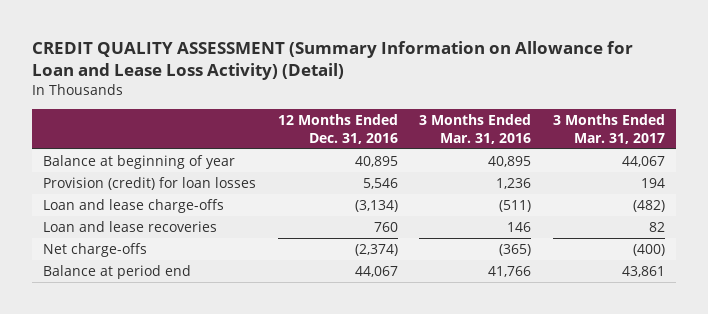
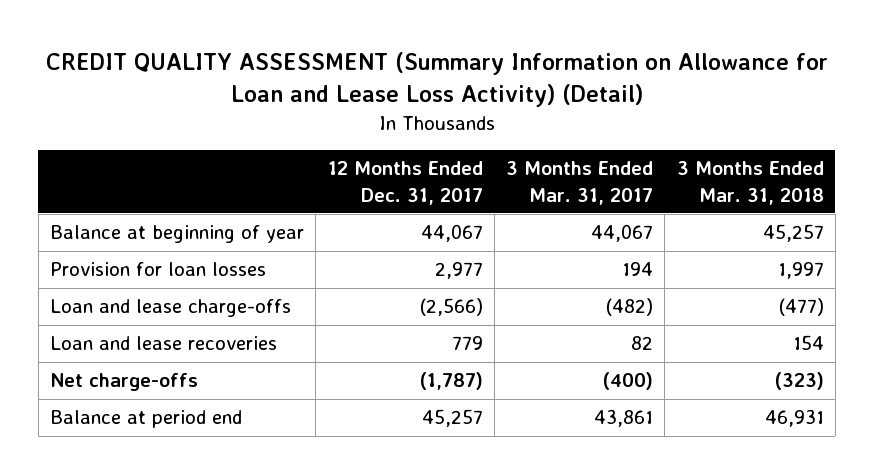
- | 12 Months Ended Dec. 31, 2016 | 3 Months Ended Mar. 31, 2016 | 3 Months Ended Mar. 31, 2017
+ | 12 Months Ended Dec. 31, 2017 | 3 Months Ended Mar. 31, 2017 | 3 Months Ended Mar. 31, 2018
- Provision (credit) for loan losses | 5,546 | 1,236 | 194
+ Provision for loan losses | 2,977 | 194 | 1,997

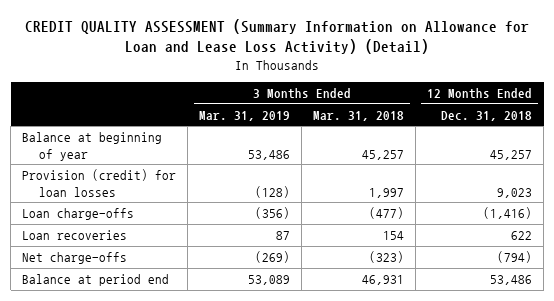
- | 12 Months Ended Dec. 31, 2017 | 3 Months Ended Mar. 31, 2017 | 3 Months Ended Mar. 31, 2018
+ | 3 Months Ended Mar. 31, 2019 | 3 Months Ended Mar. 31, 2018 | 12 Months Ended Dec. 31, 2018
- Provision for loan losses | 2,977 | 194 | 1,997
- Loan and lease charge-offs | (2,566) | (482) | (477)
- Loan and lease recoveries | 779 | 82 | 154
+ Provision (credit) for loan losses | (128) | 1,997 | 9,023
+ Loan charge-offs | (356) | (477) | (1,416)
+ Loan recoveries | 87 | 154 | 622

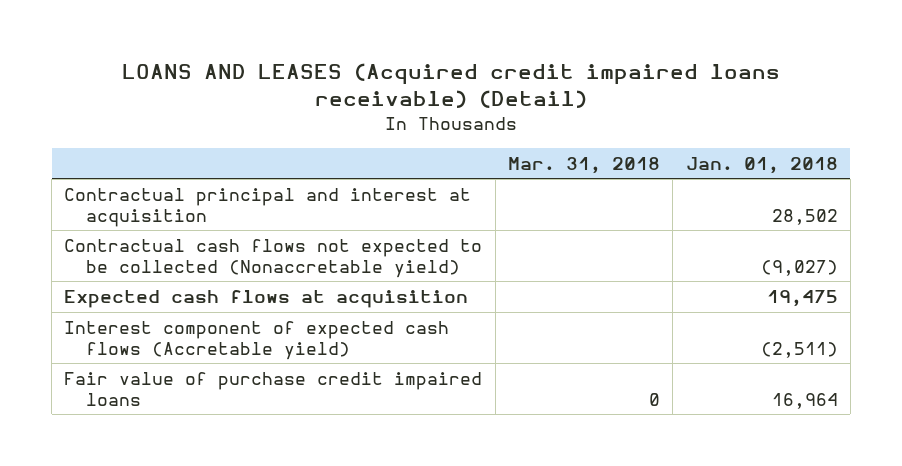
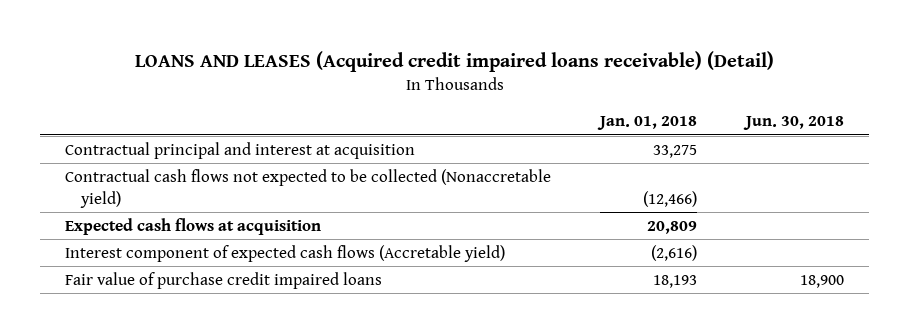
- | Mar. 31, 2018 | Jan. 01, 2018
+ | Jan. 01, 2018 | Jun. 30, 2018
- Contractual principal and interest at acquisition | | 28,502
- Contractual cash flows not expected to be collected (Nonaccretable yield) | | (9,027)
- Expected cash flows at acquisition | | 19,475
- Interest component of expected cash flows (Accretable yield) | | (2,511)
- Fair value of purchase credit impaired loans | 0 | 16,964
+ Contractual principal and interest at acquisition | 33,275 |
+ Contractual cash flows not expected to be collected (Nonaccretable yield) | (12,466) |
+ Expected cash flows at acquisition | 20,809 |
+ Interest component of expected cash flows (Accretable yield) | (2,616) |
+ Fair value of purchase credit impaired loans | 18,193 | 18,900

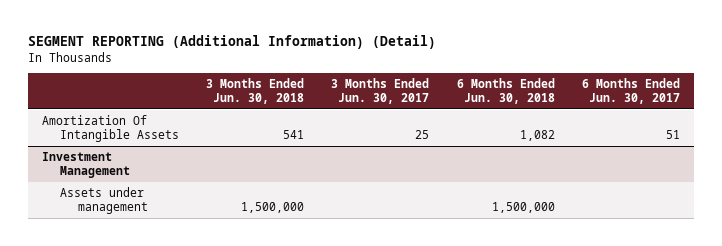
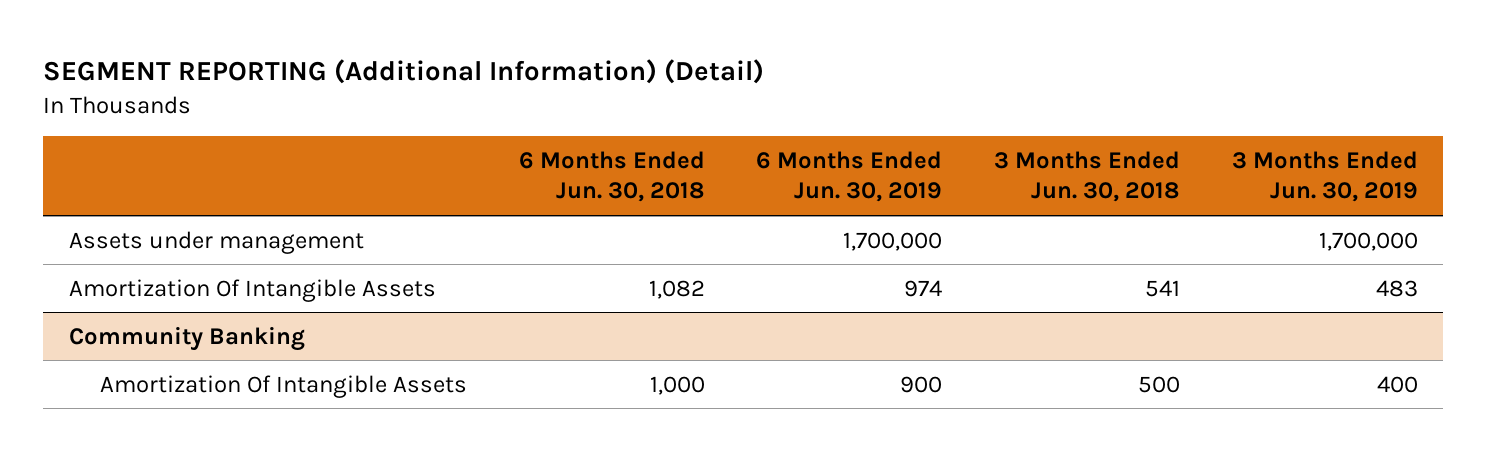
- | 3 Months Ended Jun. 30, 2018 | 3 Months Ended Jun. 30, 2017 | 6 Months Ended Jun. 30, 2018 | 6 Months Ended Jun. 30, 2017
+ | 6 Months Ended Jun. 30, 2018 | 6 Months Ended Jun. 30, 2019 | 3 Months Ended Jun. 30, 2018 | 3 Months Ended Jun. 30, 2019
+ Assets under management | | 1,700,000 | | 1,700,000
- Investment Management
- Assets under management | 1,500,000 | | 1,500,000 |
+ Community Banking
+ Amortization Of Intangible Assets | 1,000 | 900 | 500 | 400

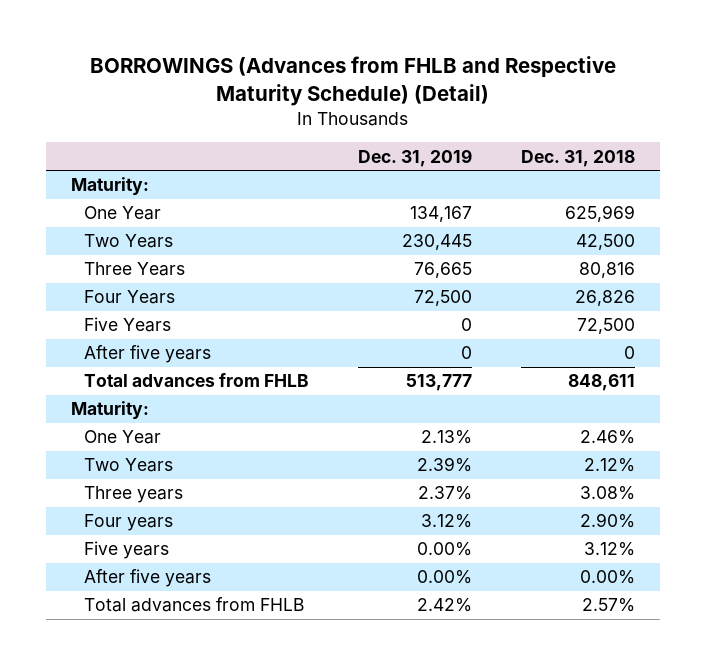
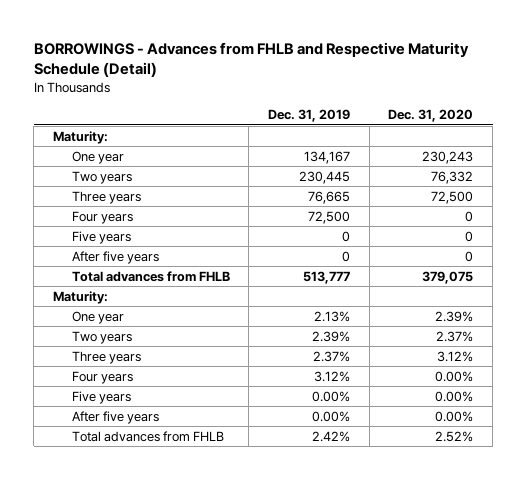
- BORROWINGS (Advances from FHLB and Respective Maturity Schedule) (Detail)
+ BORROWINGS - Advances from FHLB and Respective Maturity Schedule (Detail)
- | Dec. 31, 2019 | Dec. 31, 2018
+ | Dec. 31, 2019 | Dec. 31, 2020
- One Year | 134,167 | 625,969
- Two Years | 230,445 | 42,500
- Three Years | 76,665 | 80,816
- Four Years | 72,500 | 26,826
- Five Years | 0 | 72,500
+ One year | 134,167 | 230,243
+ Two years | 230,445 | 76,332
+ Three years | 76,665 | 72,500
+ Four years | 72,500 | 0
+ Five years | 0 | 0
- One Year | 2.13% | 2.46%
- Two Years | 2.39% | 2.12%
+ One year | 2.13% | 2.39%
+ Two years | 2.39% | 2.37%

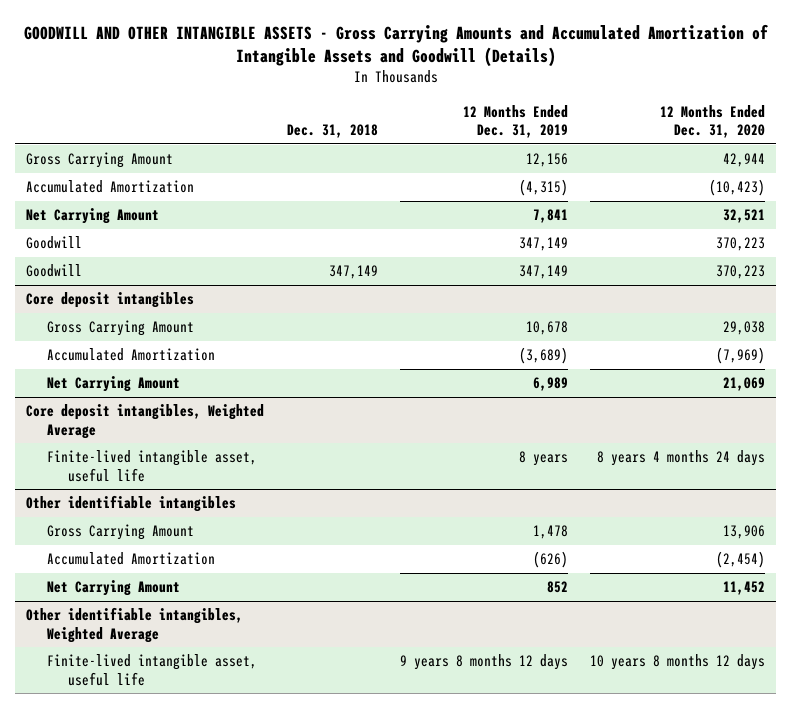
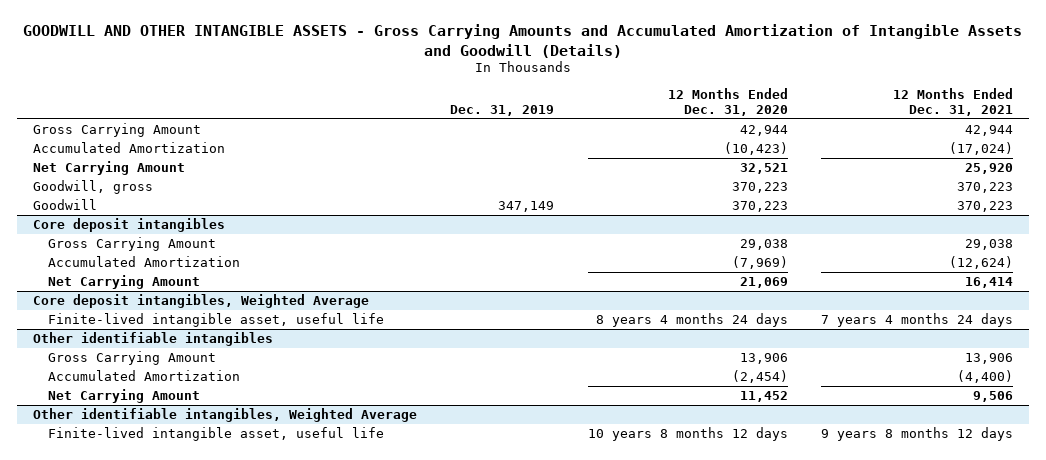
- | Dec. 31, 2018 | 12 Months Ended Dec. 31, 2019 | 12 Months Ended Dec. 31, 2020
+ | Dec. 31, 2019 | 12 Months Ended Dec. 31, 2020 | 12 Months Ended Dec. 31, 2021
- Goodwill | | 347,149 | 370,223
+ Goodwill, gross | | 370,223 | 370,223

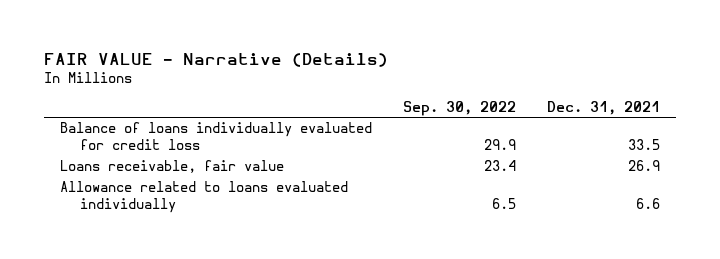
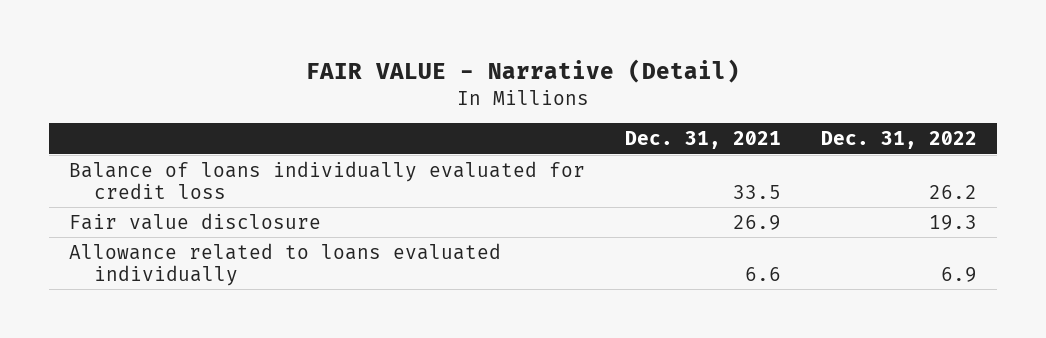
- FAIR VALUE - Narrative (Details)
+ FAIR VALUE - Narrative (Detail)
- | Sep. 30, 2022 | Dec. 31, 2021
+ | Dec. 31, 2021 | Dec. 31, 2022
- Loans receivable, fair value | 23.4 | 26.9
+ Fair value disclosure | 26.9 | 19.3

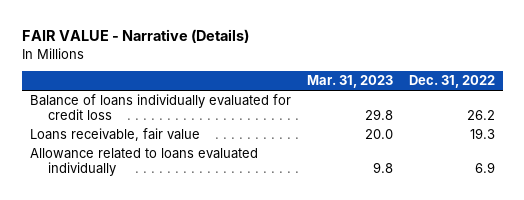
- FAIR VALUE - Narrative (Detail)
+ FAIR VALUE - Narrative (Details)
- | Dec. 31, 2021 | Dec. 31, 2022
+ | Mar. 31, 2023 | Dec. 31, 2022
- Fair value disclosure | 26.9 | 19.3
+ Loans receivable, fair value | 20.0 | 19.3

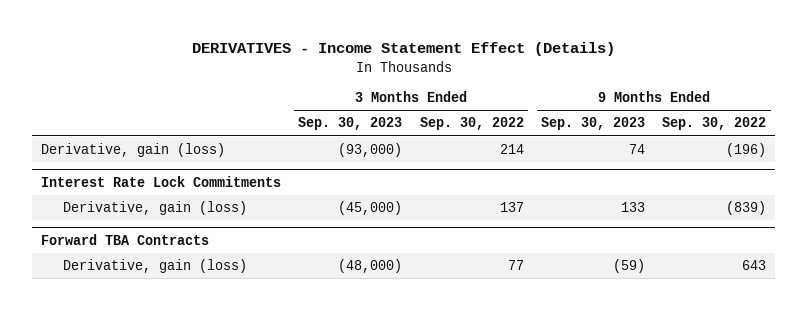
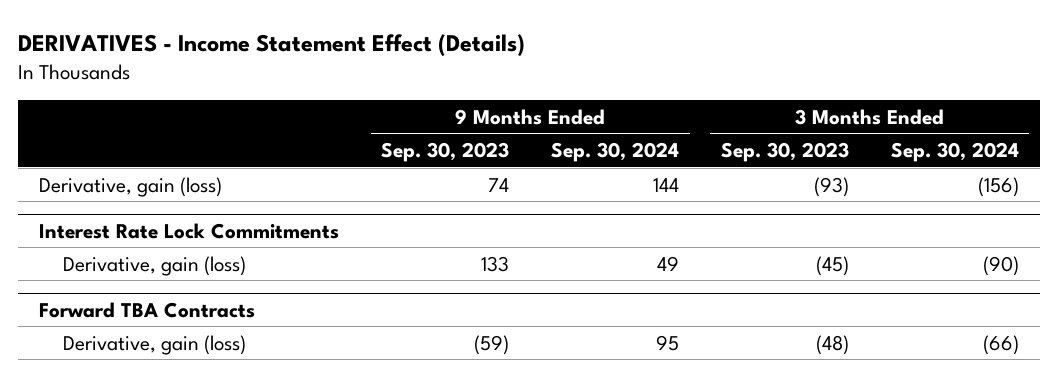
- | 3 Months Ended Sep. 30, 2023 | 3 Months Ended Sep. 30, 2022 | 9 Months Ended Sep. 30, 2023 | 9 Months Ended Sep. 30, 2022
+ | 9 Months Ended Sep. 30, 2023 | 9 Months Ended Sep. 30, 2024 | 3 Months Ended Sep. 30, 2023 | 3 Months Ended Sep. 30, 2024
- Derivative, gain (loss) | (93,000) | 214 | 74 | (196)
+ Derivative, gain (loss) | 74 | 144 | (93) | (156)
@ Interest Rate Lock Commitments
- Derivative, gain (loss) | (45,000) | 137 | 133 | (839)
+ Derivative, gain (loss) | 133 | 49 | (45) | (90)
@ Forward TBA Contracts
- Derivative, gain (loss) | (48,000) | 77 | (59) | 643
+ Derivative, gain (loss) | (59) | 95 | (48) | (66)

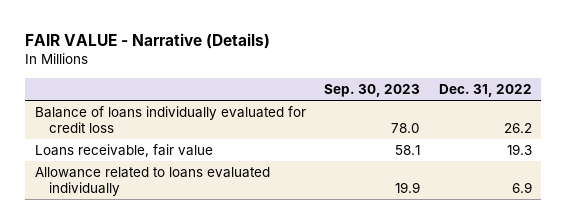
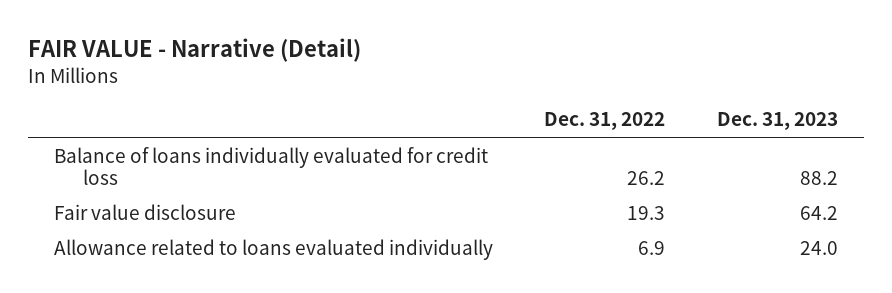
- FAIR VALUE - Narrative (Details)
+ FAIR VALUE - Narrative (Detail)
- | Sep. 30, 2023 | Dec. 31, 2022
+ | Dec. 31, 2022 | Dec. 31, 2023
- Loans receivable, fair value | 58.1 | 19.3
+ Fair value disclosure | 19.3 | 64.2

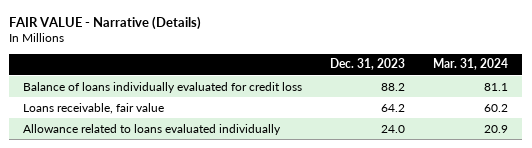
- FAIR VALUE - Narrative (Detail)
+ FAIR VALUE - Narrative (Details)
- | Dec. 31, 2022 | Dec. 31, 2023
+ | Dec. 31, 2023 | Mar. 31, 2024
- Fair value disclosure | 19.3 | 64.2
+ Loans receivable, fair value | 64.2 | 60.2

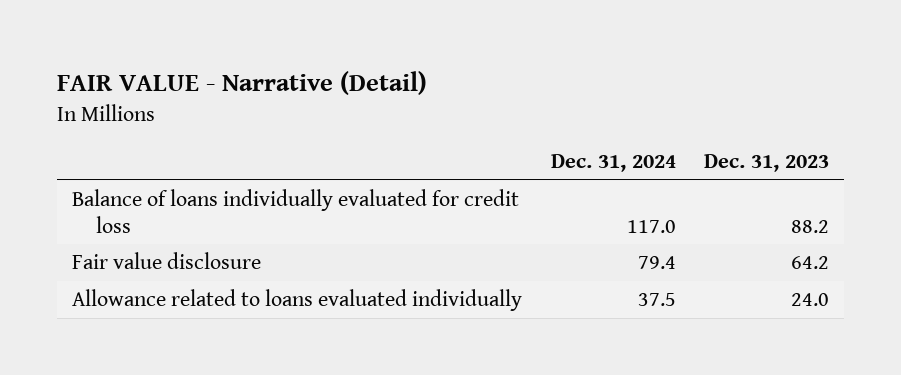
- FAIR VALUE - Narrative (Details)
+ FAIR VALUE - Narrative (Detail)
- | Dec. 31, 2023 | Mar. 31, 2024
+ | Dec. 31, 2024 | Dec. 31, 2023
- Loans receivable, fair value | 64.2 | 60.2
+ Fair value disclosure | 79.4 | 64.2

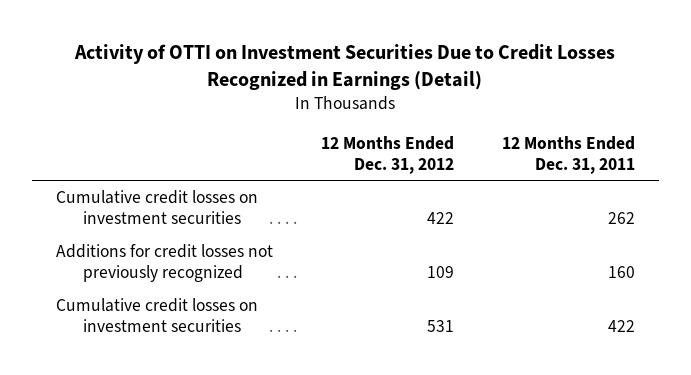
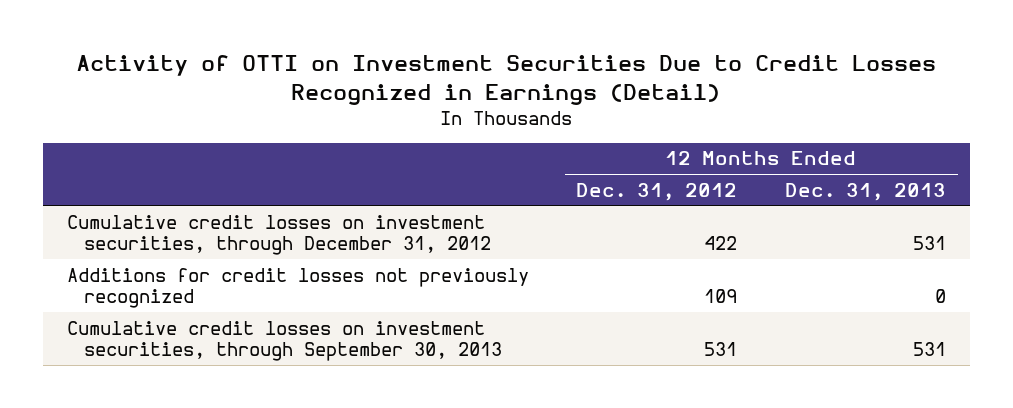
- | 12 Months Ended Dec. 31, 2012 | 12 Months Ended Dec. 31, 2011
+ | 12 Months Ended Dec. 31, 2012 | 12 Months Ended Dec. 31, 2013
- Cumulative credit losses on investment securities | 422 | 262
+ Cumulative credit losses on investment securities, through December 31, 2012 | 422 | 531
- Cumulative credit losses on investment securities | 531 | 422
+ Cumulative credit losses on investment securities, through September 30, 2013 | 531 | 531

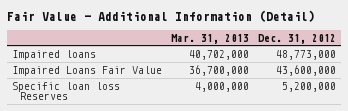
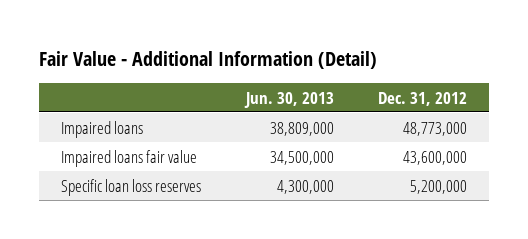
- | Mar. 31, 2013 | Dec. 31, 2012
+ | Jun. 30, 2013 | Dec. 31, 2012
- Impaired Loans Fair Value | 36,700,000 | 43,600,000
- Specific loan loss Reserves | 4,000,000 | 5,200,000
+ Impaired loans fair value | 34,500,000 | 43,600,000
+ Specific loan loss reserves | 4,300,000 | 5,200,000

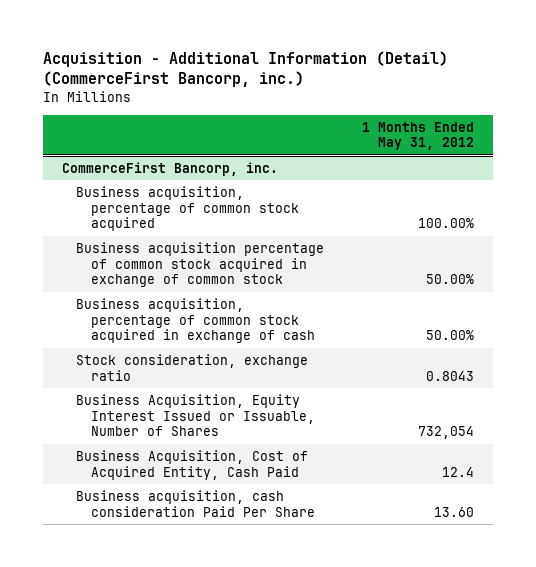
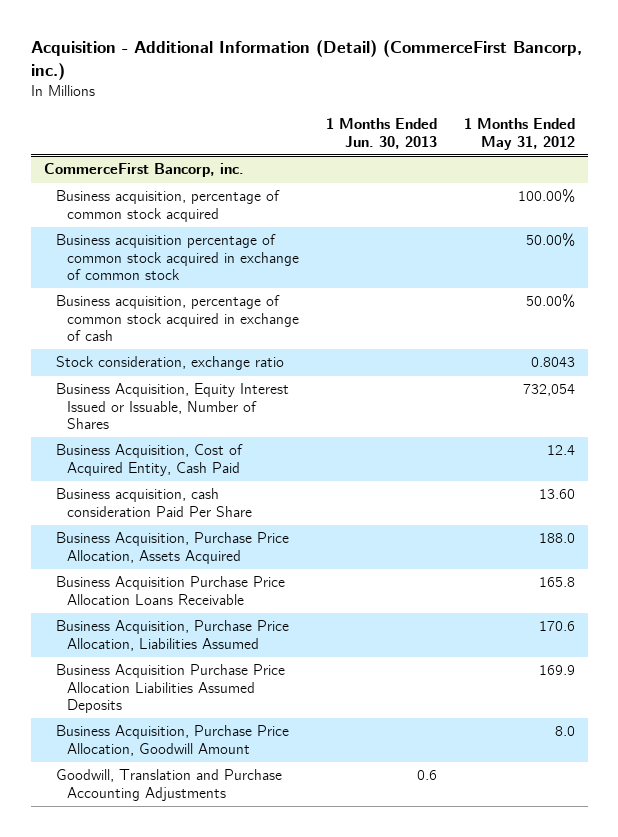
- | 1 Months Ended May 31, 2012
+ | 1 Months Ended Jun. 30, 2013 | 1 Months Ended May 31, 2012
@ CommerceFirst Bancorp, inc.
+ Business Acquisition, Purchase Price Allocation, Assets Acquired | | 188.0
+ Business Acquisition Purchase Price Allocation Loans Receivable | | 165.8
+ Business Acquisition, Purchase Price Allocation, Liabilities Assumed | | 170.6
+ Business Acquisition Purchase Price Allocation Liabilities Assumed Deposits | | 169.9
+ Business Acquisition, Purchase Price Allocation, Goodwill Amount | | 8.0
+ Goodwill, Translation and Purchase Accounting Adjustments | 0.6 |

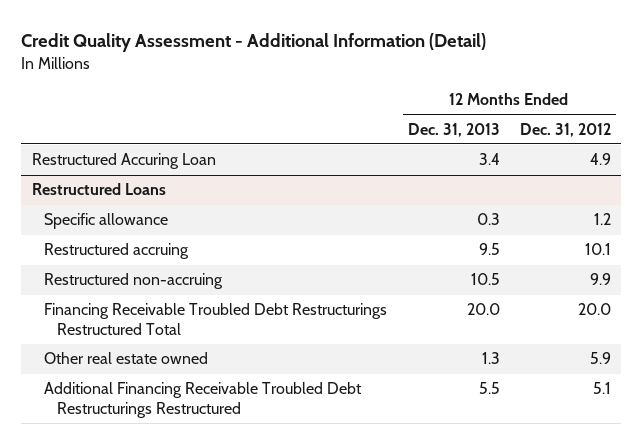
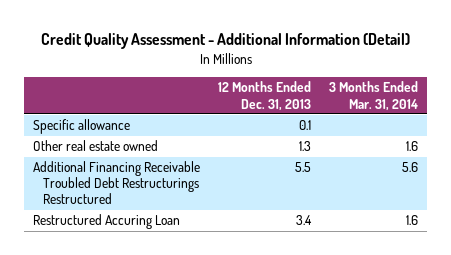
- | 12 Months Ended Dec. 31, 2013 | 12 Months Ended Dec. 31, 2012
+ | 12 Months Ended Dec. 31, 2013 | 3 Months Ended Mar. 31, 2014
- Restructured Loans
- Specific allowance | 0.3 | 1.2
- Restructured accruing | 9.5 | 10.1
- Restructured non-accruing | 10.5 | 9.9
- Financing Receivable Troubled Debt Restructurings Restructured Total | 20.0 | 20.0
+ Specific allowance | 0.1 |
moved down: Restructured Accuring Loan | 3.4 | 1.6

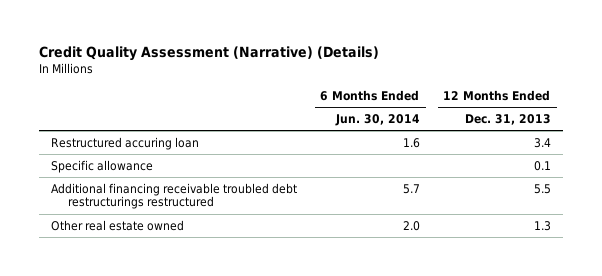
- Credit Quality Assessment - Additional Information (Detail)
+ Credit Quality Assessment (Narrative) (Details)
- | 12 Months Ended Dec. 31, 2013 | 3 Months Ended Mar. 31, 2014
+ | 6 Months Ended Jun. 30, 2014 | 12 Months Ended Dec. 31, 2013
+ Restructured accuring loan | 1.6 | 3.4
+ Additional financing receivable troubled debt restructurings restructured | 5.7 | 5.5
- Additional Financing Receivable Troubled Debt Restructurings Restructured | 5.5 | 5.6
- Restructured Accuring Loan | 3.4 | 1.6

